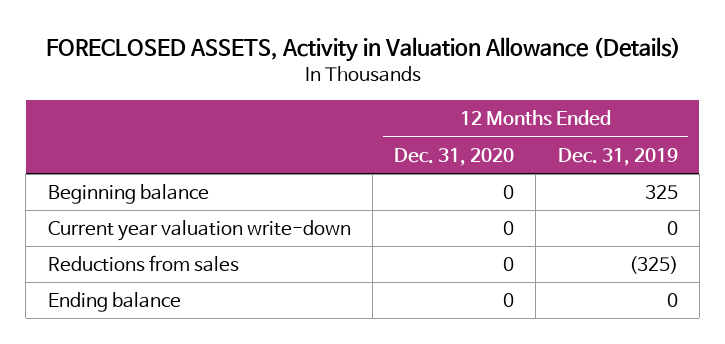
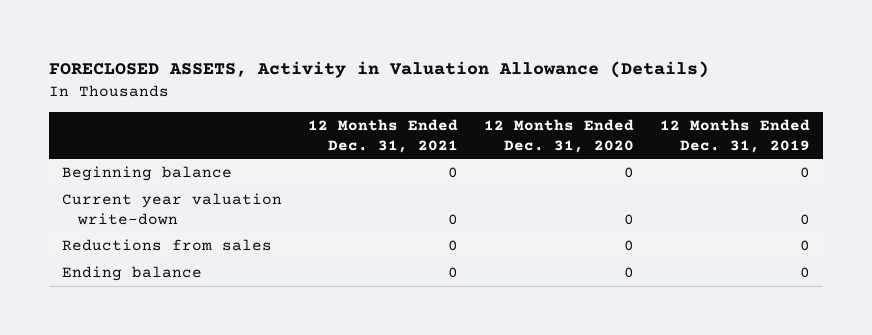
- | 12 Months Ended Dec. 31, 2020 | 12 Months Ended Dec. 31, 2019
+ | 12 Months Ended Dec. 31, 2021 | 12 Months Ended Dec. 31, 2020 | 12 Months Ended Dec. 31, 2019
- Beginning balance | 0 | 325
+ Beginning balance | 0 | 0 | 0
- Reductions from sales | 0 | (325)
+ Reductions from sales | 0 | 0 | 0

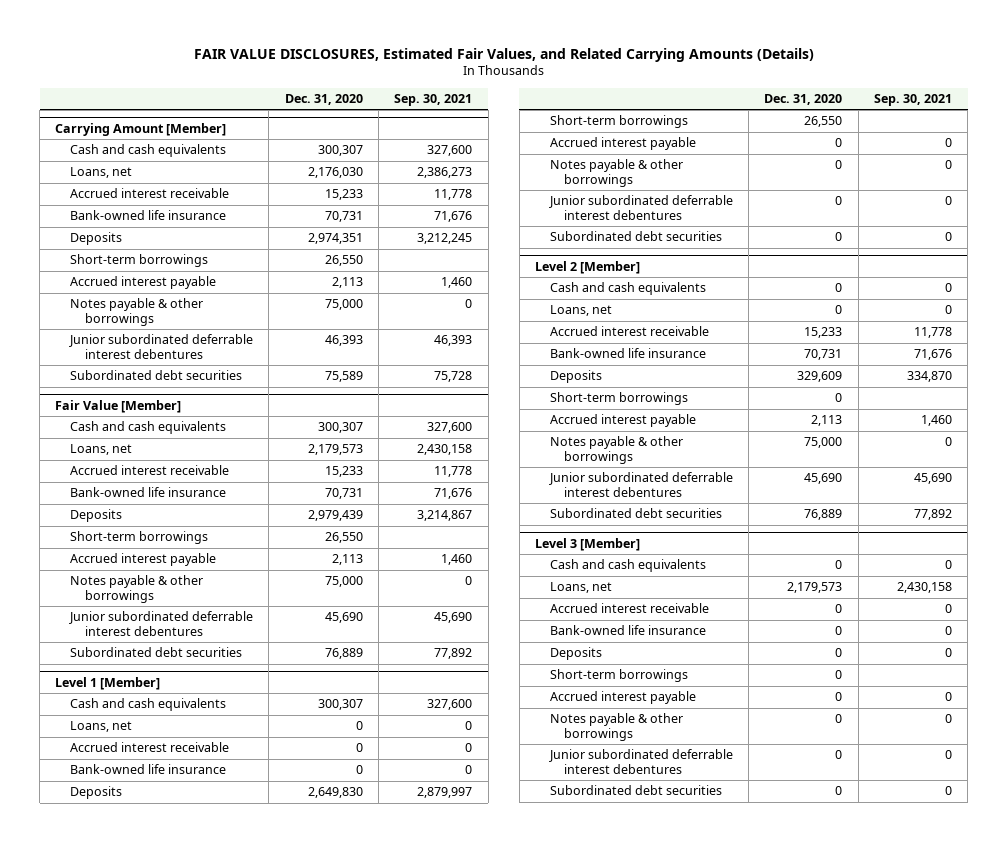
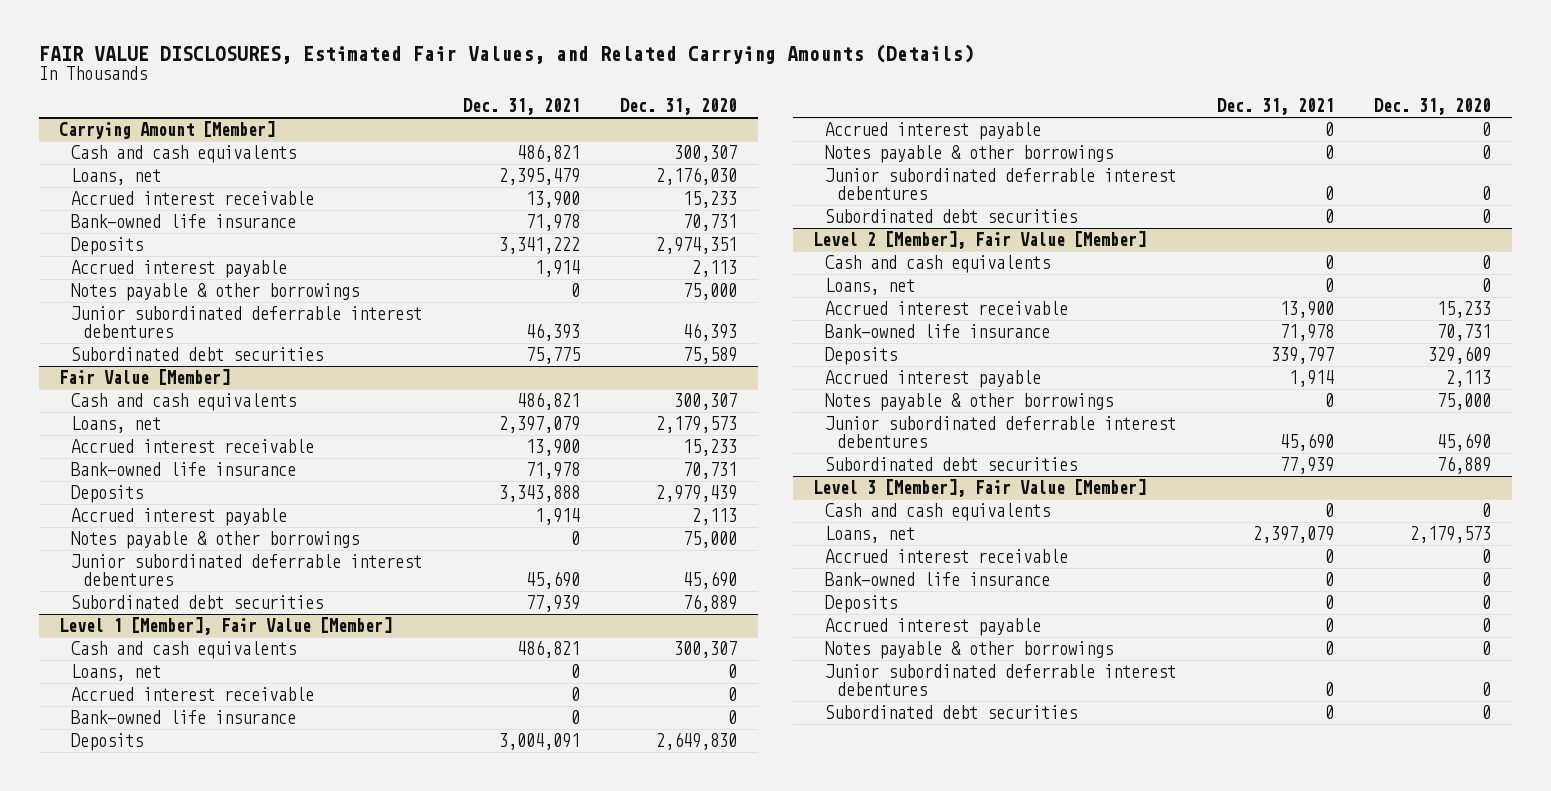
- | Dec. 31, 2020 | Sep. 30, 2021
+ | Dec. 31, 2021 | Dec. 31, 2020
@ Carrying Amount [Member]
- Short-term borrowings | 26,550 |
@ Fair Value [Member]
- Short-term borrowings | 26,550 |
- Level 1 [Member]
+ Level 1 [Member], Fair Value [Member]
- Short-term borrowings | 26,550 |
- Level 2 [Member]
+ Level 2 [Member], Fair Value [Member]
- Short-term borrowings | 0 |
- Level 3 [Member]
+ Level 3 [Member], Fair Value [Member]
- Short-term borrowings | 0 |

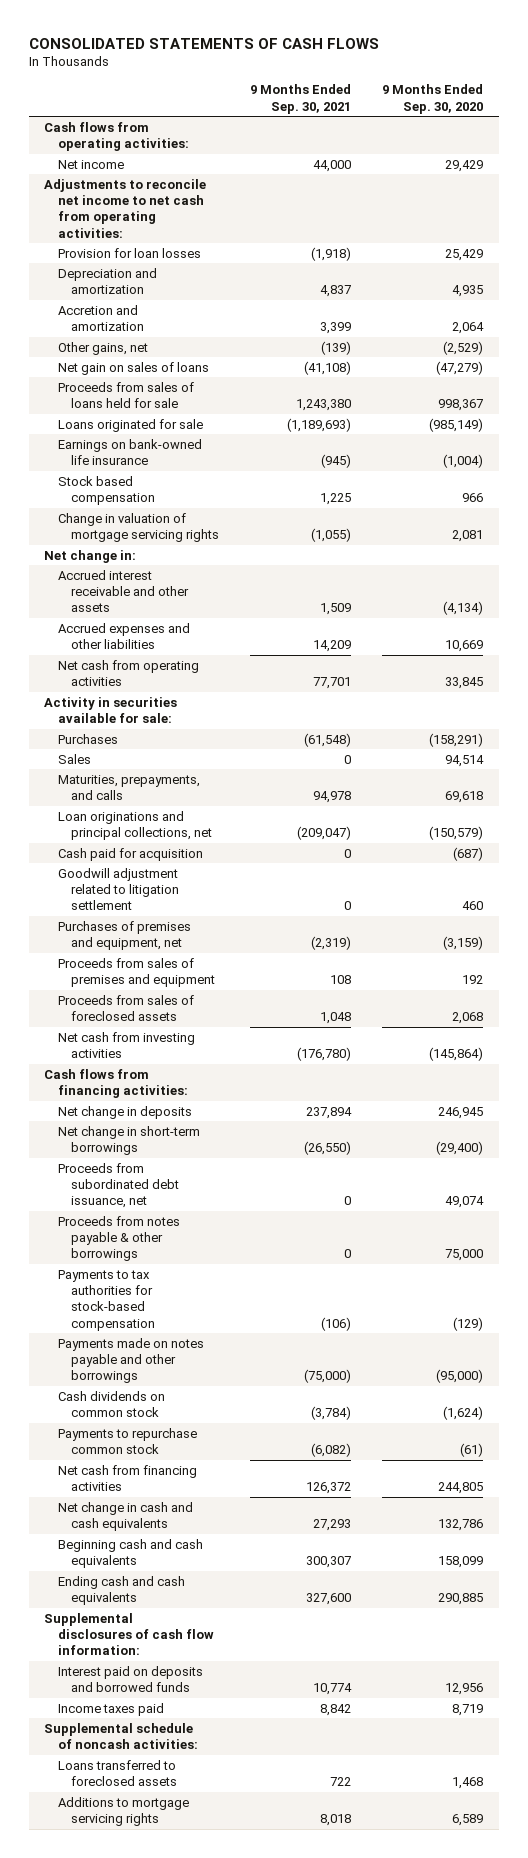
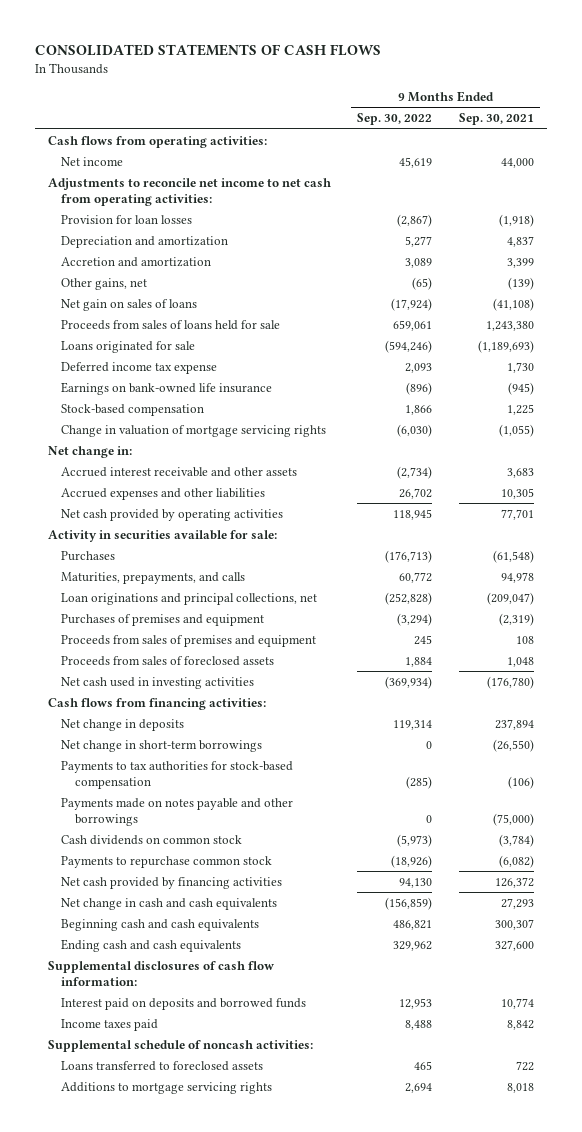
- | 9 Months Ended Sep. 30, 2021 | 9 Months Ended Sep. 30, 2020
+ | 9 Months Ended Sep. 30, 2022 | 9 Months Ended Sep. 30, 2021
+ Deferred income tax expense | 2,093 | 1,730
- Stock based compensation | 1,225 | 966
+ Stock-based compensation | 1,866 | 1,225
- Accrued interest receivable and other assets | 1,509 | (4,134)
- Accrued expenses and other liabilities | 14,209 | 10,669
- Net cash from operating activities | 77,701 | 33,845
+ Accrued interest receivable and other assets | (2,734) | 3,683
+ Accrued expenses and other liabilities | 26,702 | 10,305
+ Net cash provided by operating activities | 118,945 | 77,701
- Sales | 0 | 94,514
- Cash paid for acquisition | 0 | (687)
- Goodwill adjustment related to litigation settlement | 0 | 460
- Purchases of premises and equipment, net | (2,319) | (3,159)
+ Purchases of premises and equipment | (3,294) | (2,319)
- Net cash from investing activities | (176,780) | (145,864)
+ Net cash used in investing activities | (369,934) | (176,780)
- Proceeds from subordinated debt issuance, net | 0 | 49,074
- Proceeds from notes payable & other borrowings | 0 | 75,000
- Net cash from financing activities | 126,372 | 244,805
+ Net cash provided by financing activities | 94,130 | 126,372

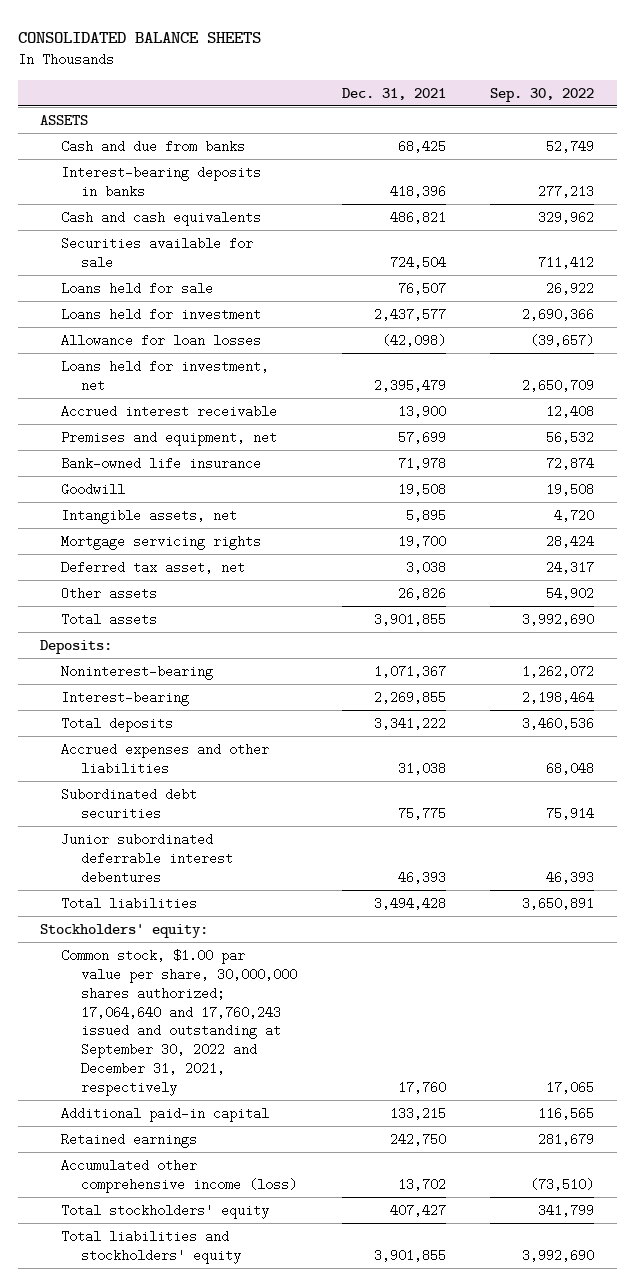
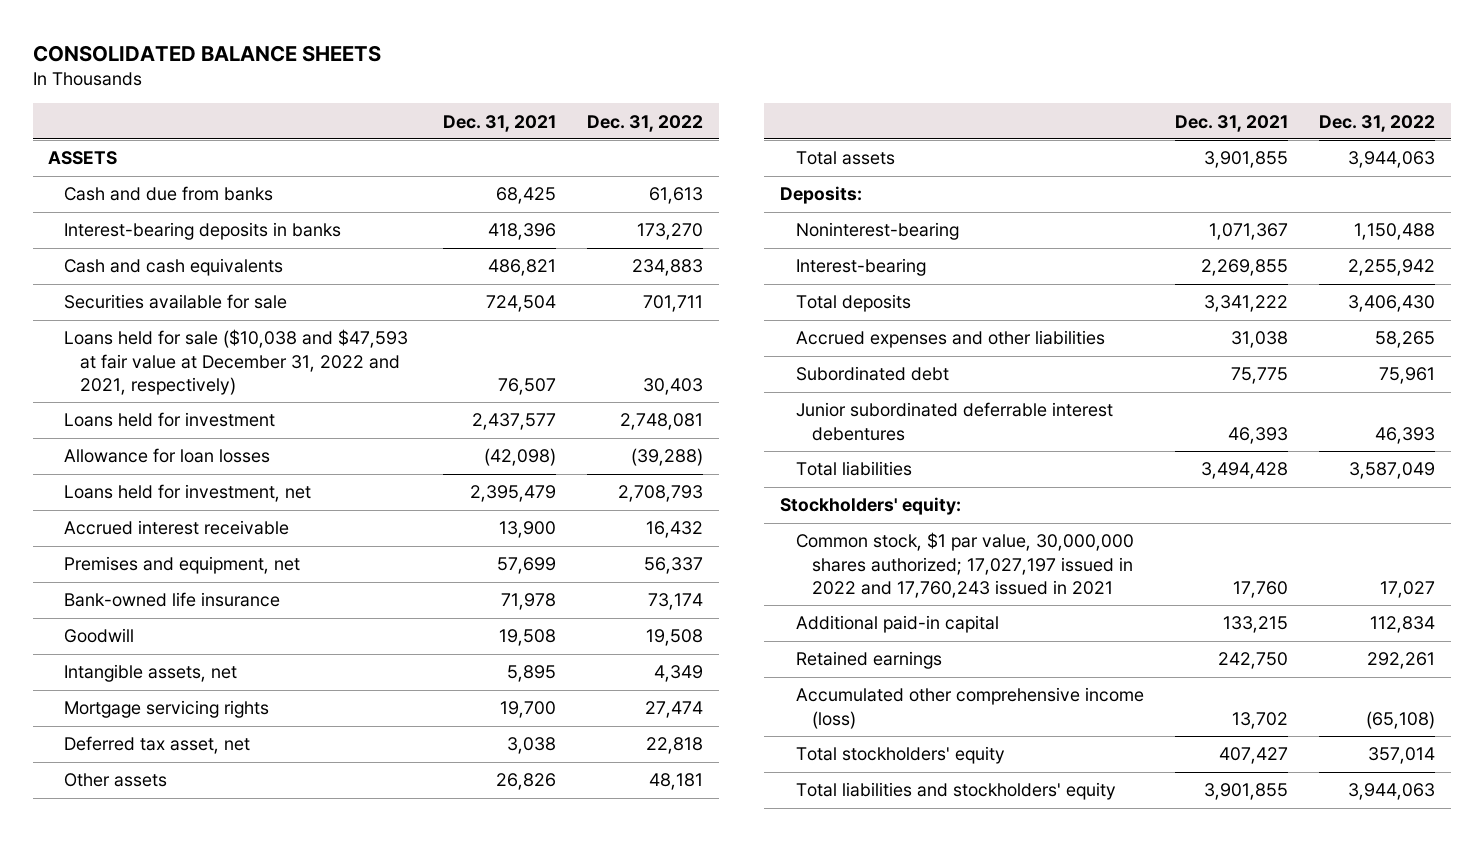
- | Dec. 31, 2021 | Sep. 30, 2022
+ | Dec. 31, 2021 | Dec. 31, 2022
- Loans held for sale | 76,507 | 26,922
+ Loans held for sale ($10,038 and $47,593 at fair value at December 31, 2022 and 2021, respectively) | 76,507 | 30,403
- Subordinated debt securities | 75,775 | 75,914
+ Subordinated debt | 75,775 | 75,961
- Common stock, $1.00 par value per share, 30,000,000 shares authorized; 17,064,640 and 17,760,243 issued and outstanding at September 30, 2022 and December 31, 2021, respectively | 17,760 | 17,065
+ Common stock, $1 par value, 30,000,000 shares authorized; 17,027,197 issued in 2022 and 17,760,243 issued in 2021 | 17,760 | 17,027

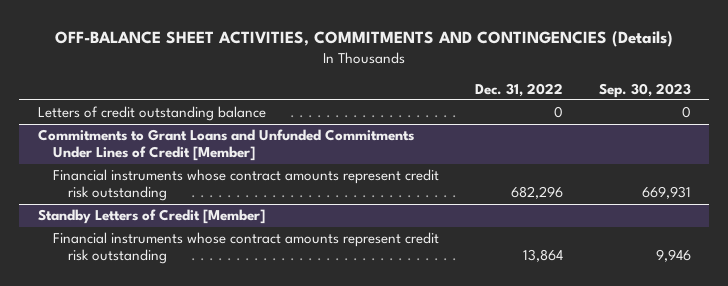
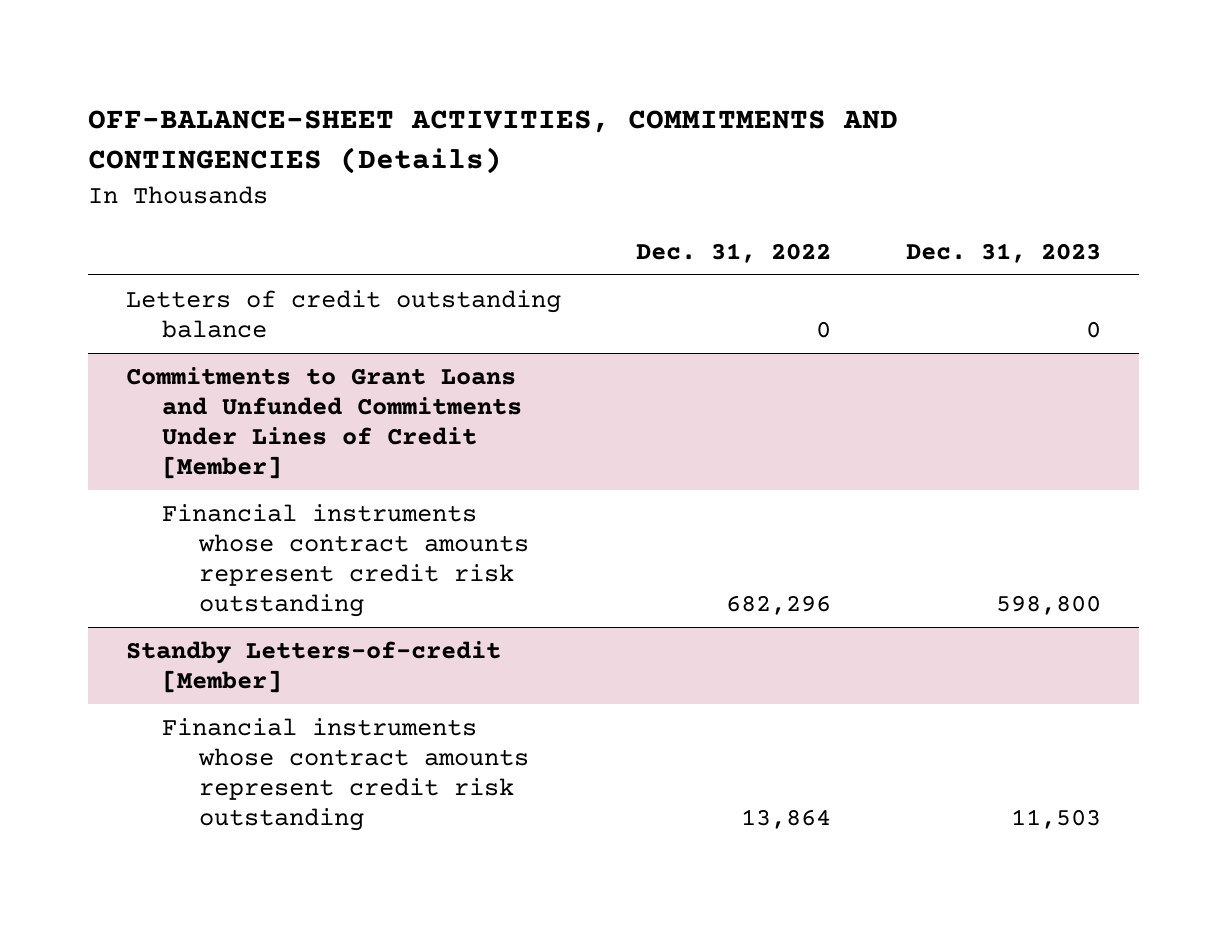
- OFF-BALANCE SHEET ACTIVITIES, COMMITMENTS AND CONTINGENCIES (Details)
+ OFF-BALANCE-SHEET ACTIVITIES, COMMITMENTS AND CONTINGENCIES (Details)
- | Dec. 31, 2022 | Sep. 30, 2023
+ | Dec. 31, 2022 | Dec. 31, 2023
- Standby Letters of Credit [Member]
+ Standby Letters-of-credit [Member]

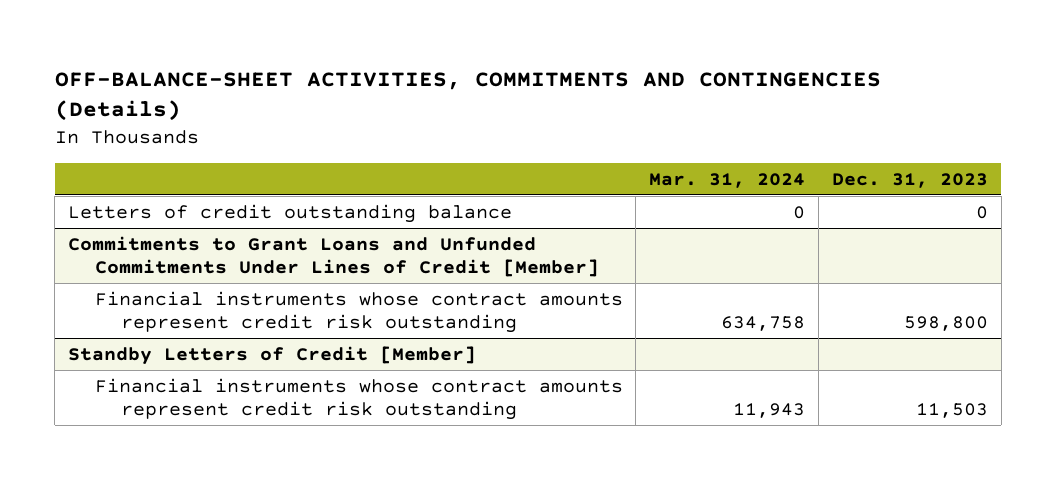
- | Dec. 31, 2022 | Dec. 31, 2023
+ | Mar. 31, 2024 | Dec. 31, 2023
- Standby Letters-of-credit [Member]
+ Standby Letters of Credit [Member]

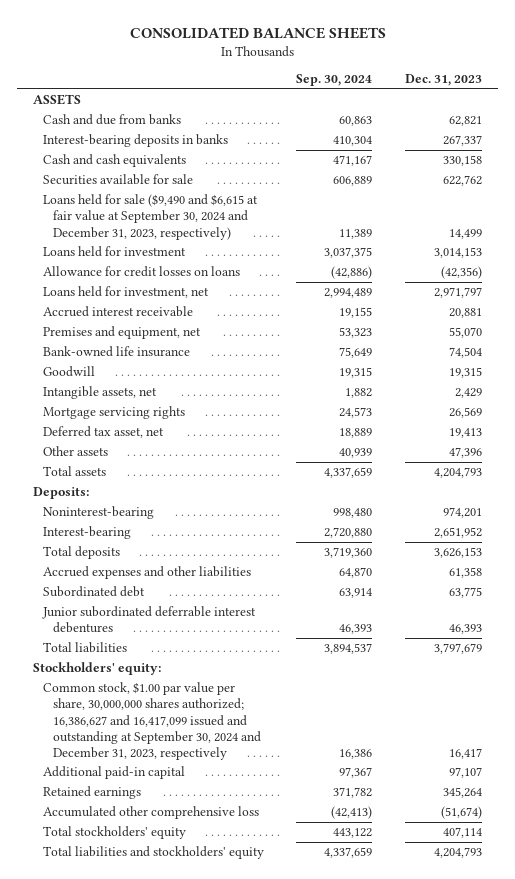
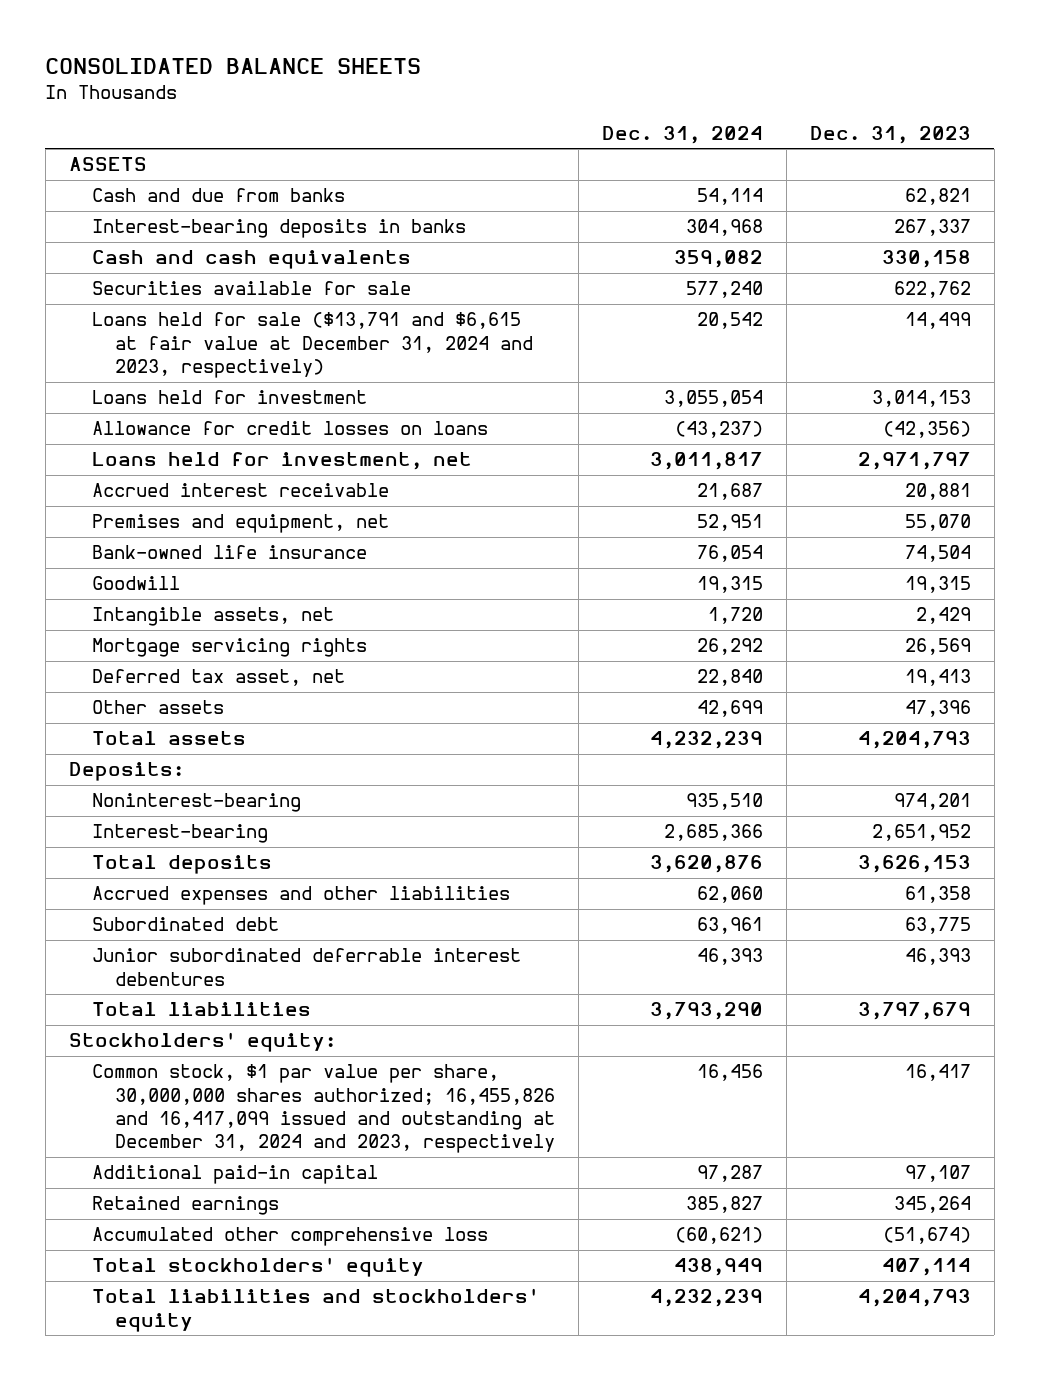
- | Sep. 30, 2024 | Dec. 31, 2023
+ | Dec. 31, 2024 | Dec. 31, 2023
- Loans held for sale ($9,490 and $6,615 at fair value at September 30, 2024 and December 31, 2023, respectively) | 11,389 | 14,499
+ Loans held for sale ($13,791 and $6,615 at fair value at December 31, 2024 and 2023, respectively) | 20,542 | 14,499
- Common stock, $1.00 par value per share, 30,000,000 shares authorized; 16,386,627 and 16,417,099 issued and outstanding at September 30, 2024 and December 31, 2023, respectively | 16,386 | 16,417
+ Common stock, $1 par value per share, 30,000,000 shares authorized; 16,455,826 and 16,417,099 issued and outstanding at December 31, 2024 and 2023, respectively | 16,456 | 16,417

